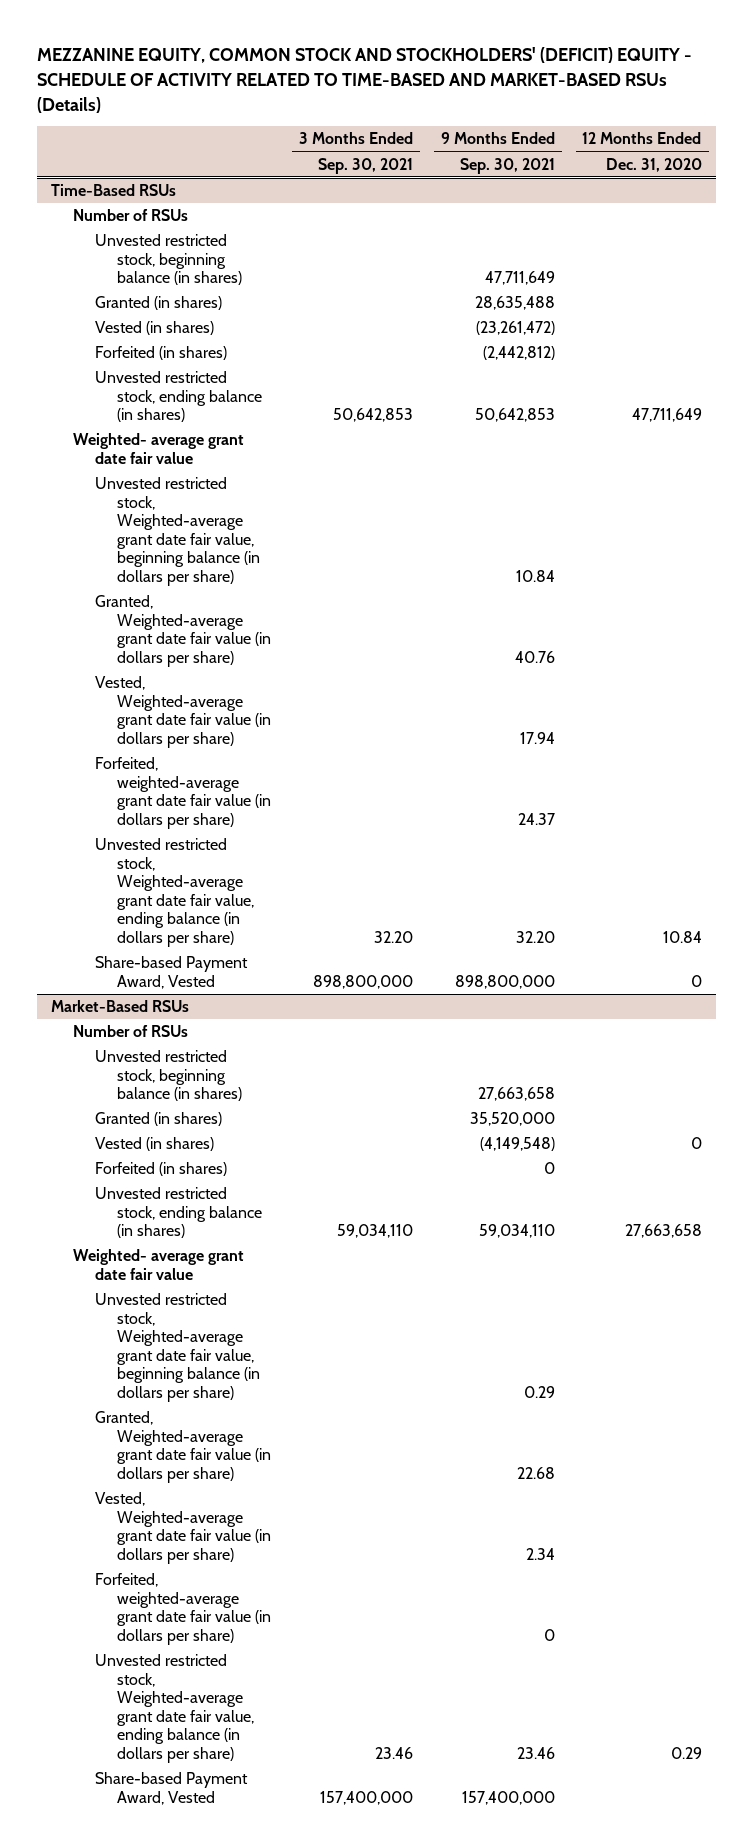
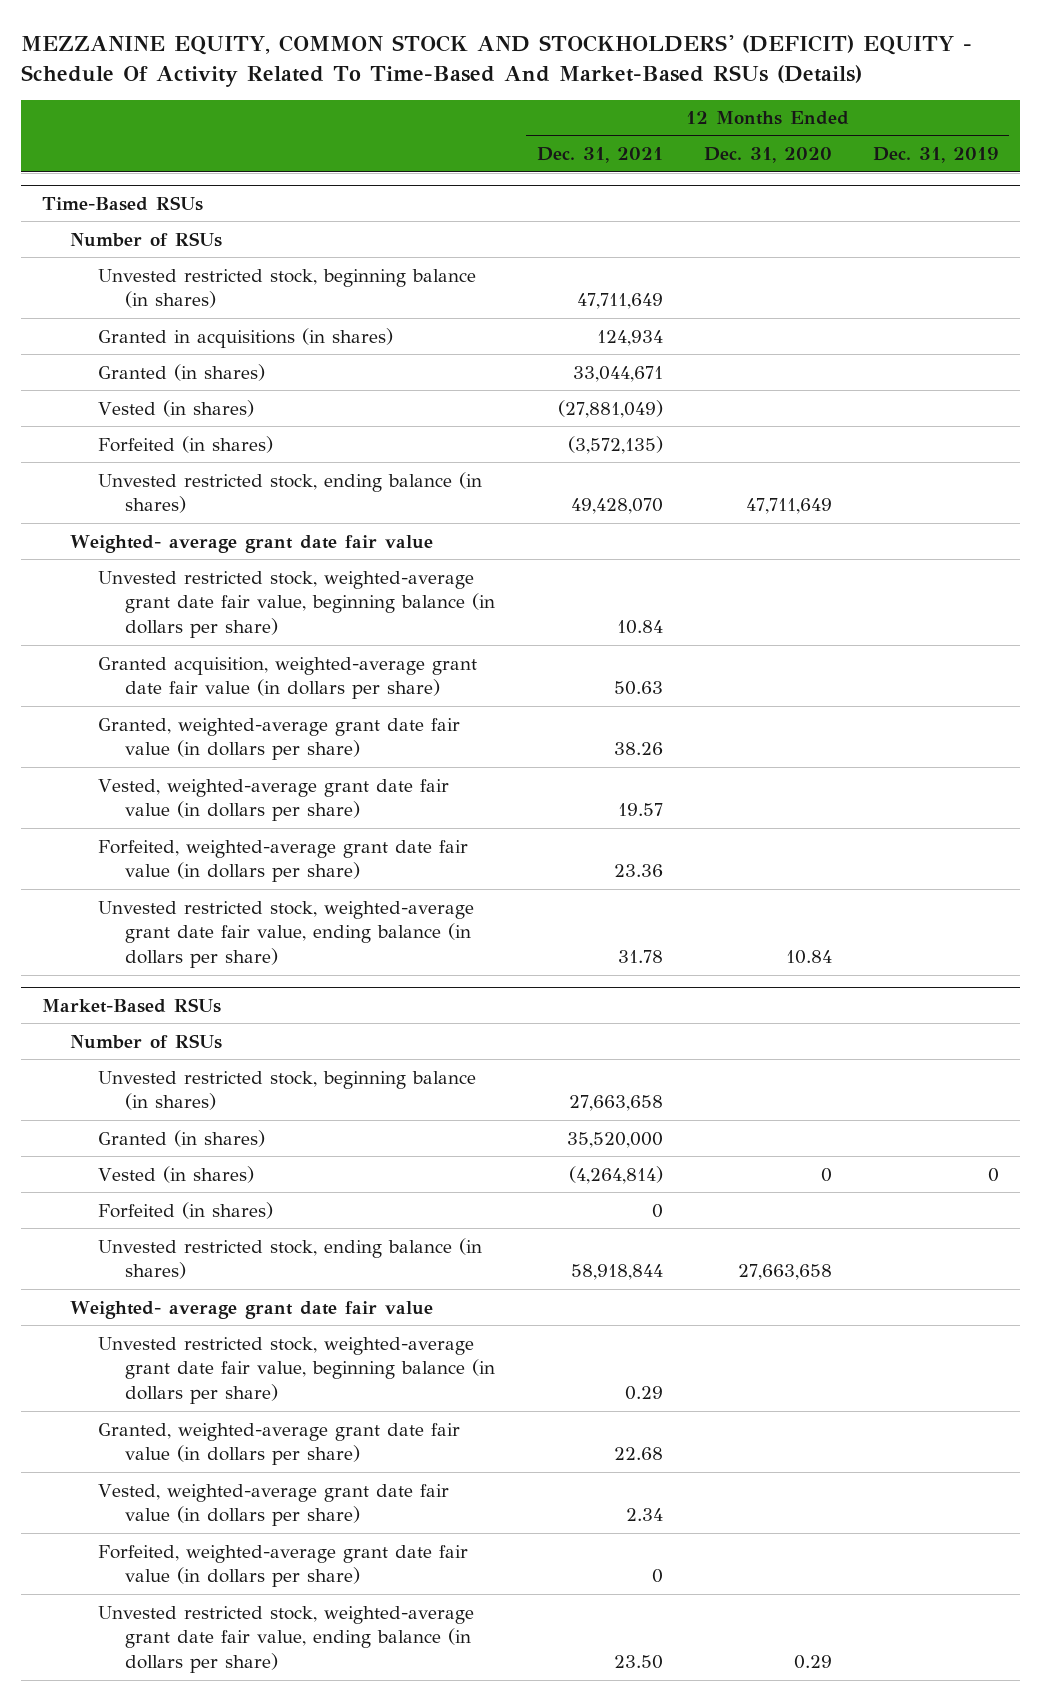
- MEZZANINE EQUITY, COMMON STOCK AND STOCKHOLDERS' (DEFICIT) EQUITY - SCHEDULE OF ACTIVITY RELATED TO TIME-BASED AND MARKET-BASED RSUs (Details)
+ MEZZANINE EQUITY, COMMON STOCK AND STOCKHOLDERS' (DEFICIT) EQUITY - Schedule Of Activity Related To Time-Based And Market-Based RSUs (Details)
- | 3 Months Ended Sep. 30, 2021 | 9 Months Ended Sep. 30, 2021 | 12 Months Ended Dec. 31, 2020
+ | 12 Months Ended Dec. 31, 2021 | 12 Months Ended Dec. 31, 2020 | 12 Months Ended Dec. 31, 2019
@ Time-Based RSUs
+ Granted in acquisitions (in shares) | 124,934 | |
- Unvested restricted stock, Weighted-average grant date fair value, beginning balance (in dollars per share) | | 10.84 |
- Granted, Weighted-average grant date fair value (in dollars per share) | | 40.76 |
- Vested, Weighted-average grant date fair value (in dollars per share) | | 17.94 |
+ Unvested restricted stock, weighted-average grant date fair value, beginning balance (in dollars per share) | 10.84 | |
+ Granted acquisition, weighted-average grant date fair value (in dollars per share) | 50.63 | |
+ Granted, weighted-average grant date fair value (in dollars per share) | 38.26 | |
+ Vested, weighted-average grant date fair value (in dollars per share) | 19.57 | |
- Unvested restricted stock, Weighted-average grant date fair value, ending balance (in dollars per share) | 32.20 | 32.20 | 10.84
- Share-based Payment Award, Vested | 898,800,000 | 898,800,000 | 0
+ Unvested restricted stock, weighted-average grant date fair value, ending balance (in dollars per share) | 31.78 | 10.84 |
@ Market-Based RSUs
- Unvested restricted stock, Weighted-average grant date fair value, beginning balance (in dollars per share) | | 0.29 |
- Granted, Weighted-average grant date fair value (in dollars per share) | | 22.68 |
- Vested, Weighted-average grant date fair value (in dollars per share) | | 2.34 |
+ Unvested restricted stock, weighted-average grant date fair value, beginning balance (in dollars per share) | 0.29 | |
+ Granted, weighted-average grant date fair value (in dollars per share) | 22.68 | |
+ Vested, weighted-average grant date fair value (in dollars per share) | 2.34 | |
- Unvested restricted stock, Weighted-average grant date fair value, ending balance (in dollars per share) | 23.46 | 23.46 | 0.29
- Share-based Payment Award, Vested | 157,400,000 | 157,400,000 |
+ Unvested restricted stock, weighted-average grant date fair value, ending balance (in dollars per share) | 23.50 | 0.29 |

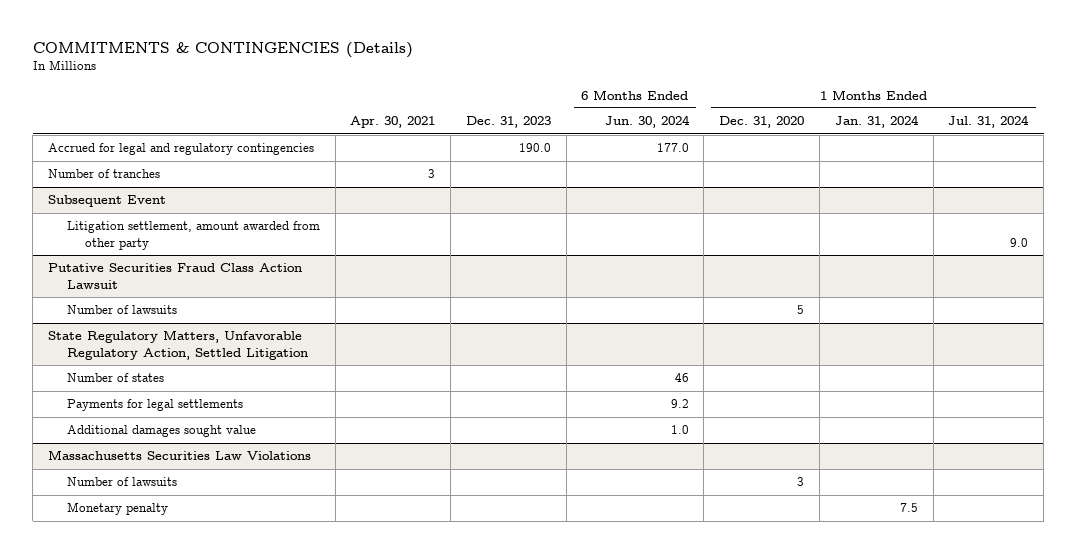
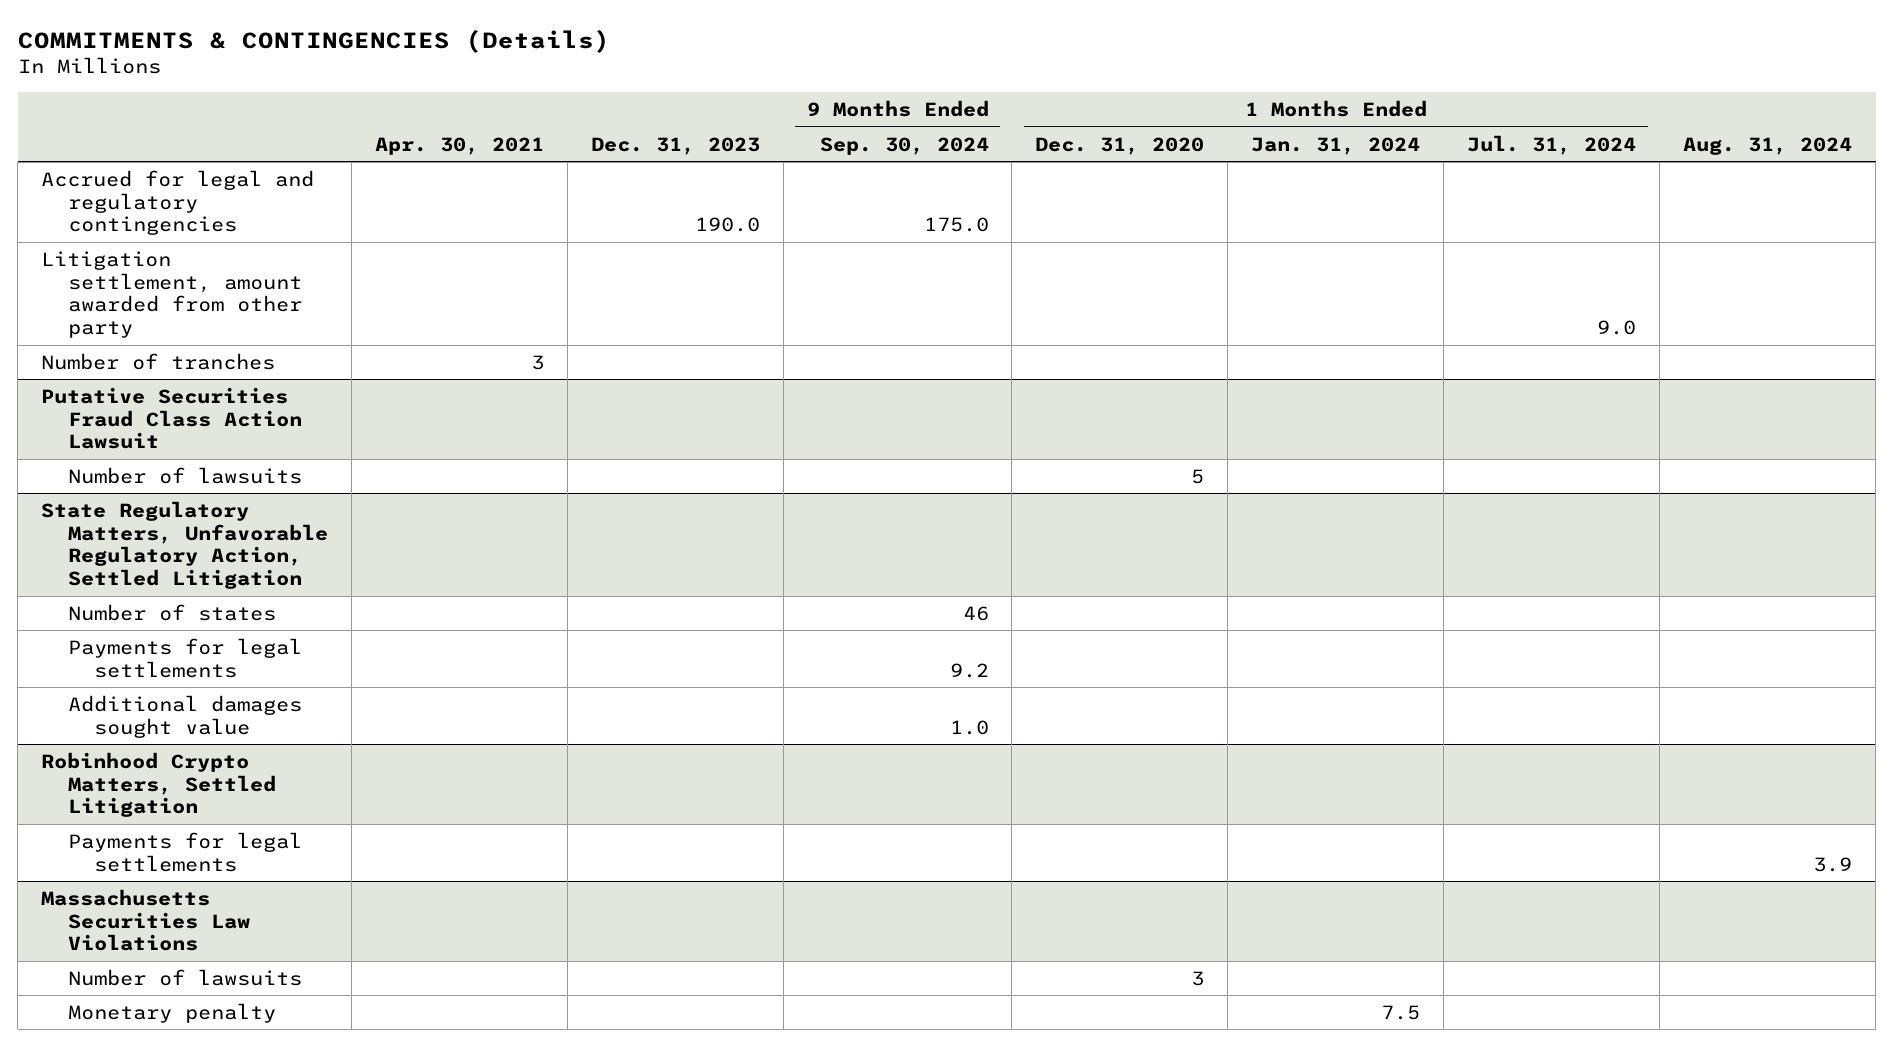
- | Apr. 30, 2021 | Dec. 31, 2023 | 6 Months Ended Jun. 30, 2024 | 1 Months Ended Dec. 31, 2020 | 1 Months Ended Jan. 31, 2024 | 1 Months Ended Jul. 31, 2024
+ | Apr. 30, 2021 | Dec. 31, 2023 | 9 Months Ended Sep. 30, 2024 | 1 Months Ended Dec. 31, 2020 | 1 Months Ended Jan. 31, 2024 | 1 Months Ended Jul. 31, 2024 | Aug. 31, 2024
+ Litigation settlement, amount awarded from other party | | | | | | 9.0 |
- Subsequent Event
- Litigation settlement, amount awarded from other party | | | | | | 9.0
+ Robinhood Crypto Matters, Settled Litigation
+ Payments for legal settlements | | | | | | | 3.9

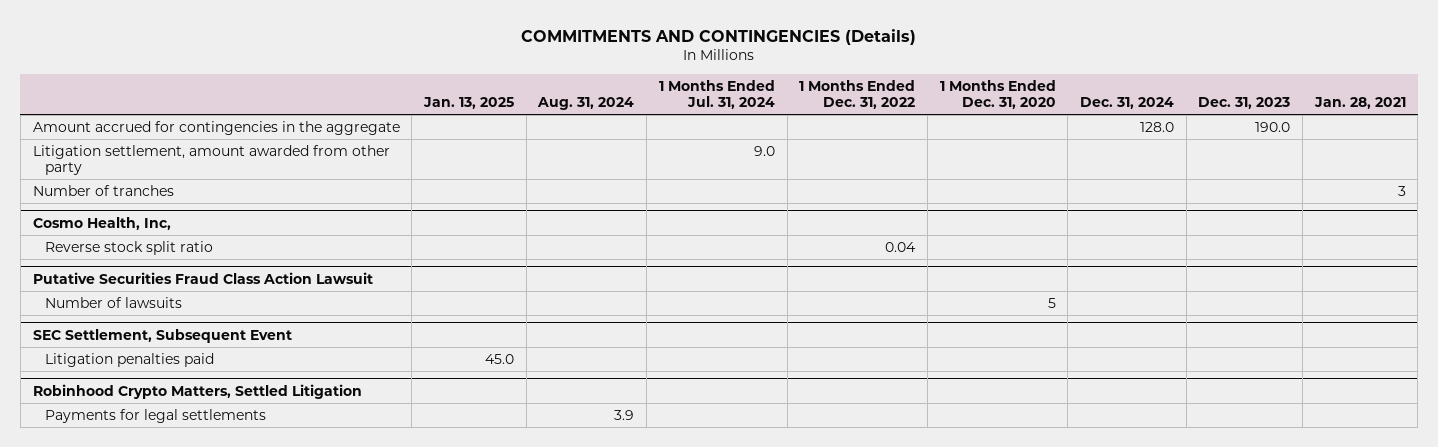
- COMMITMENTS & CONTINGENCIES (Details)
+ COMMITMENTS AND CONTINGENCIES (Details)
- | Apr. 30, 2021 | Dec. 31, 2023 | 9 Months Ended Sep. 30, 2024 | 1 Months Ended Dec. 31, 2020 | 1 Months Ended Jan. 31, 2024 | 1 Months Ended Jul. 31, 2024 | Aug. 31, 2024
+ | Jan. 13, 2025 | Aug. 31, 2024 | 1 Months Ended Jul. 31, 2024 | 1 Months Ended Dec. 31, 2022 | 1 Months Ended Dec. 31, 2020 | Dec. 31, 2024 | Dec. 31, 2023 | Jan. 28, 2021
- Accrued for legal and regulatory contingencies | | 190.0 | 175.0 | | | |
+ Amount accrued for contingencies in the aggregate | | | | | | 128.0 | 190.0 |
+ Cosmo Health, Inc,
+ Reverse stock split ratio | | | | 0.04 | | | |
- State Regulatory Matters, Unfavorable Regulatory Action, Settled Litigation
- Number of states | | | 46 | | | |
- Payments for legal settlements | | | 9.2 | | | |
- Additional damages sought value | | | 1.0 | | | |
+ SEC Settlement, Subsequent Event
+ Litigation penalties paid | 45.0 | | | | | | |
- Massachusetts Securities Law Violations
- Number of lawsuits | | | | 3 | | |
- Monetary penalty | | | | | 7.5 | |

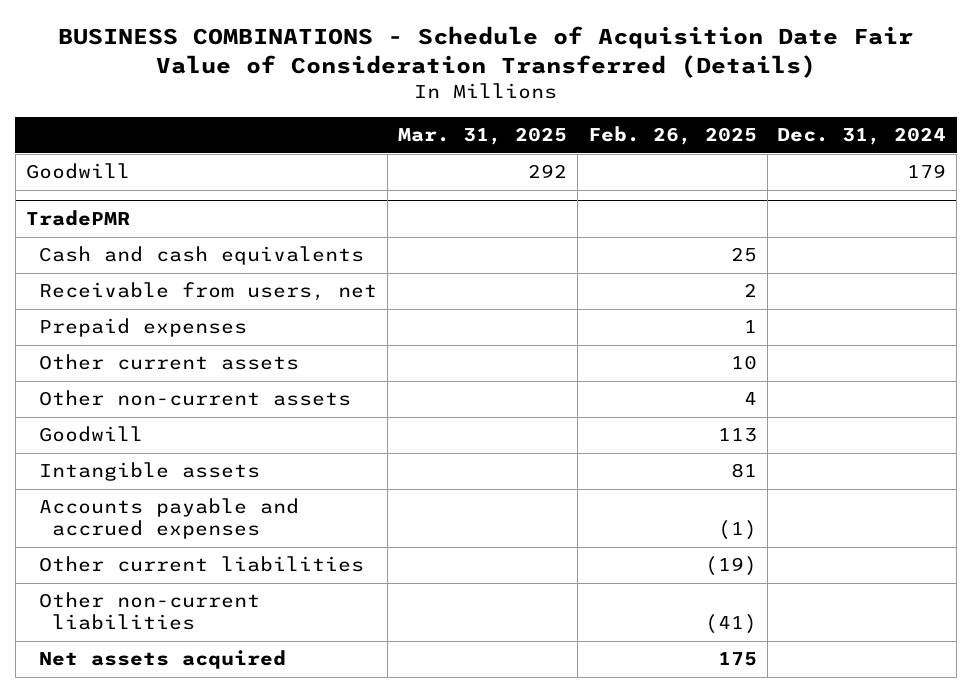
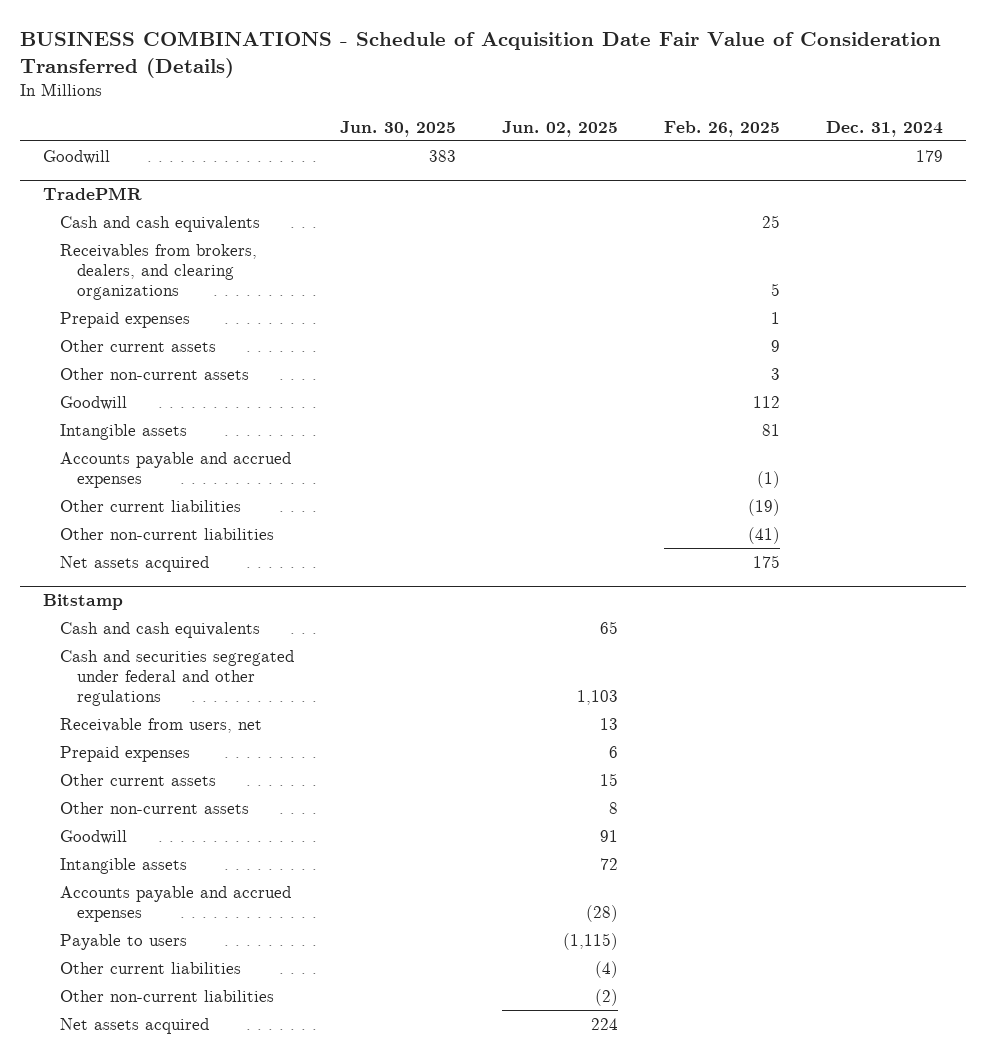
- | Mar. 31, 2025 | Feb. 26, 2025 | Dec. 31, 2024
+ | Jun. 30, 2025 | Jun. 02, 2025 | Feb. 26, 2025 | Dec. 31, 2024
@ TradePMR
- Receivable from users, net | | 2 |
+ Receivables from brokers, dealers, and clearing organizations | | | 5 |
- Other current assets | | 10 |
- Other non-current assets | | 4 |
- Goodwill | | 113 |
+ Other current assets | | | 9 |
+ Other non-current assets | | | 3 |
+ Goodwill | | | 112 |
+ Bitstamp
+ Cash and cash equivalents | | 65 | |
+ Cash and securities segregated under federal and other regulations | | 1,103 | |
+ Receivable from users, net | | 13 | |
+ Prepaid expenses | | 6 | |
+ Other current assets | | 15 | |
+ Other non-current assets | | 8 | |
+ Goodwill | | 91 | |
+ Intangible assets | | 72 | |
+ Accounts payable and accrued expenses | | (28) | |
+ Payable to users | | (1,115) | |
+ Other current liabilities | | (4) | |
+ Other non-current liabilities | | (2) | |
+ Net assets acquired | | 224 | |

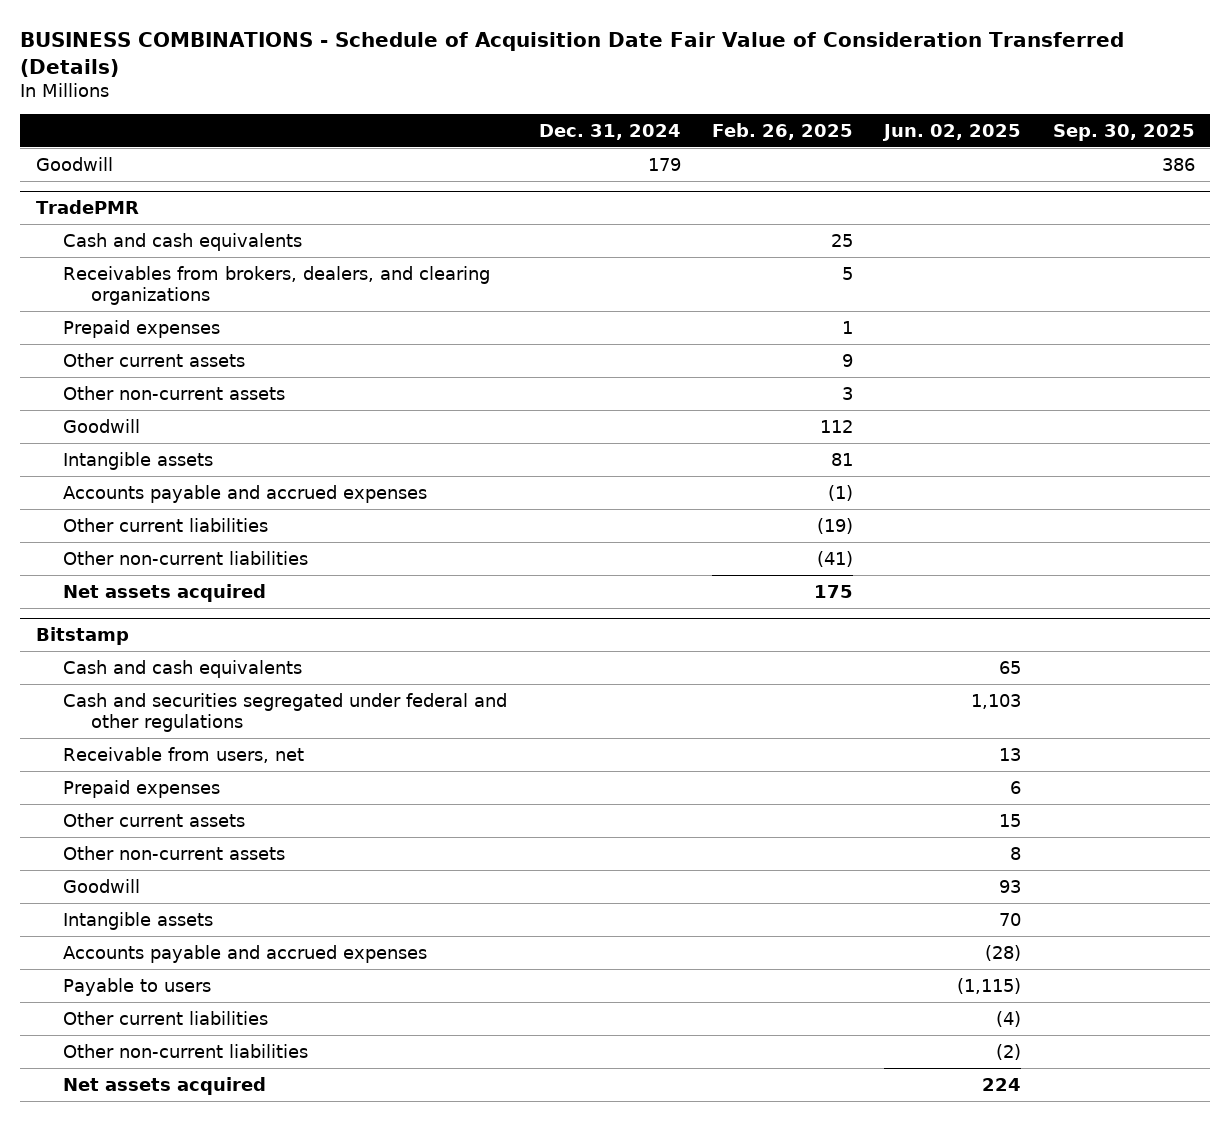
- | Jun. 30, 2025 | Jun. 02, 2025 | Feb. 26, 2025 | Dec. 31, 2024
+ | Dec. 31, 2024 | Feb. 26, 2025 | Jun. 02, 2025 | Sep. 30, 2025
@ Bitstamp
- Goodwill | | 91 | |
- Intangible assets | | 72 | |
+ Goodwill | | | 93 |
+ Intangible assets | | | 70 |

